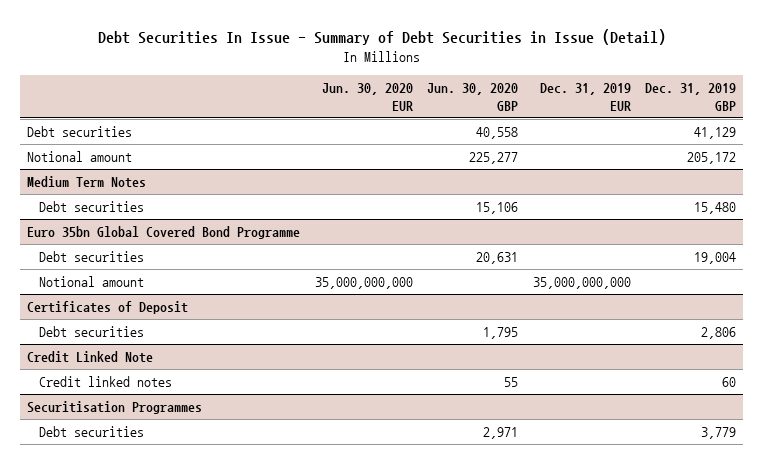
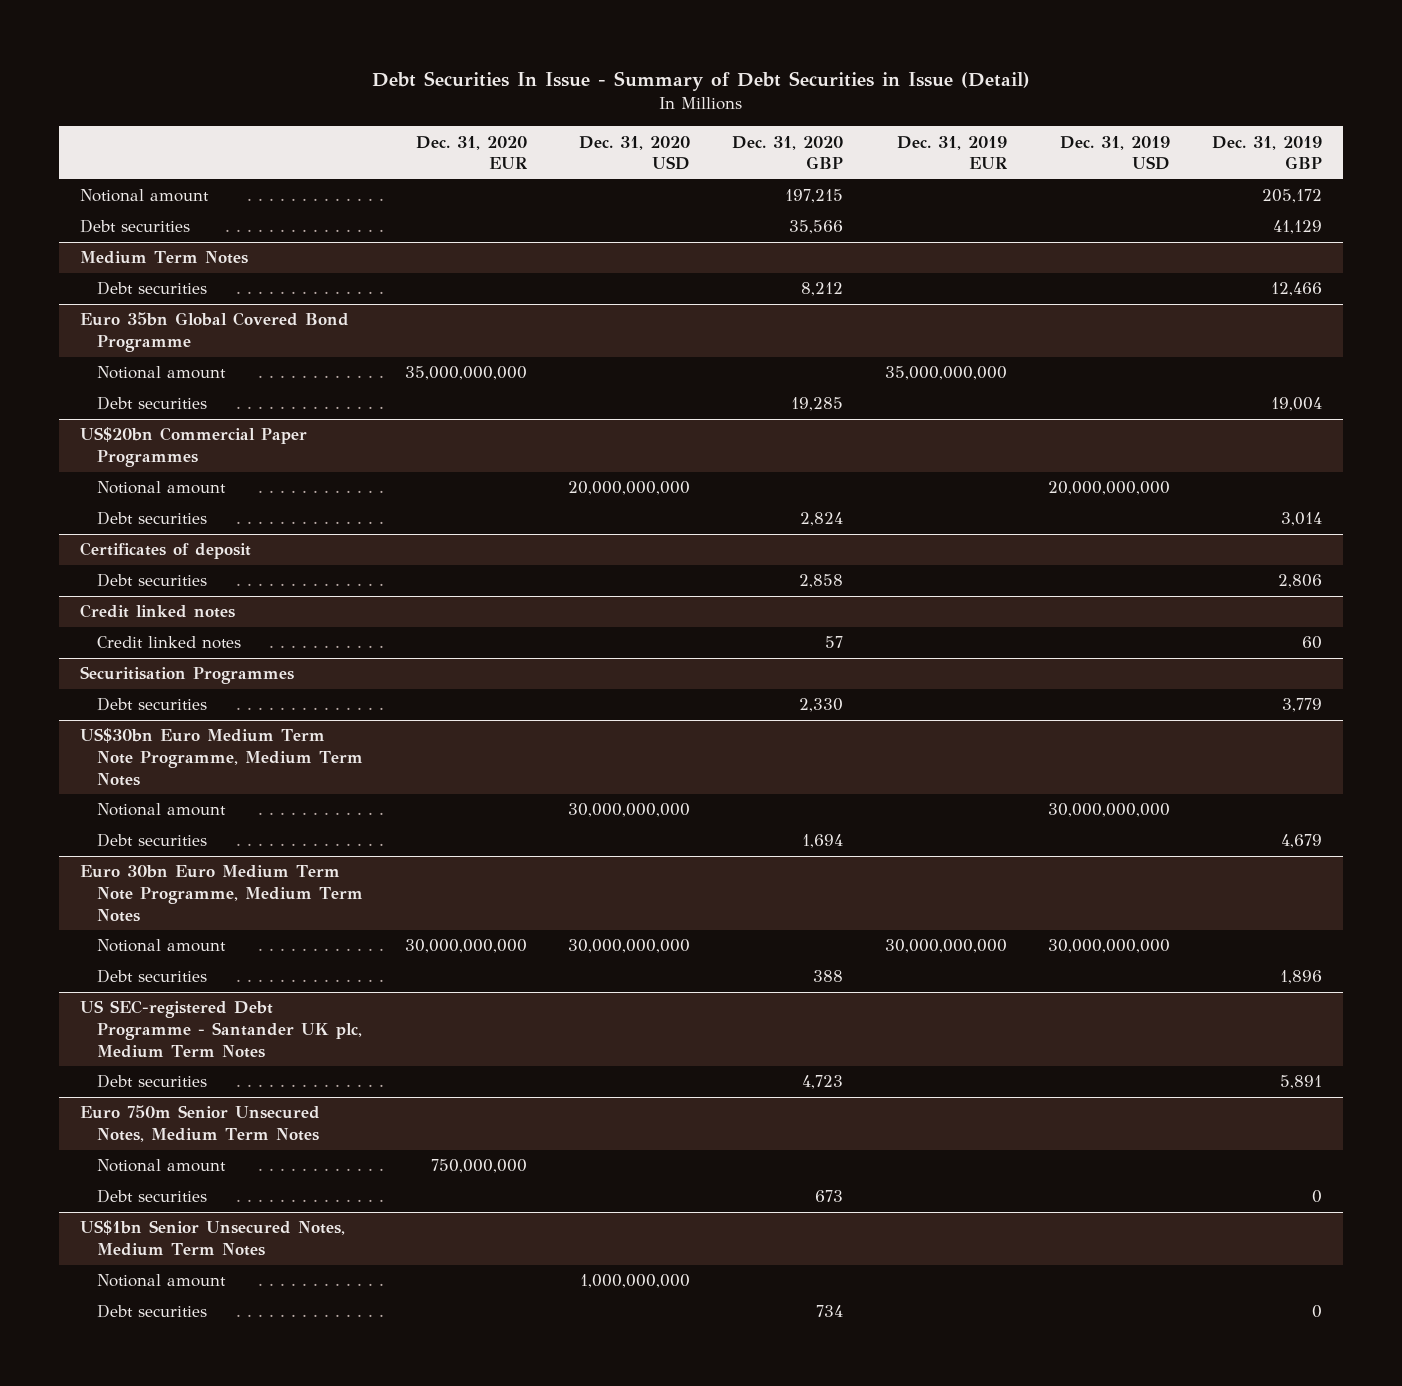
- | Jun. 30, 2020 EUR | Jun. 30, 2020 GBP | Dec. 31, 2019 EUR | Dec. 31, 2019 GBP
+ | Dec. 31, 2020 EUR | Dec. 31, 2020 USD | Dec. 31, 2020 GBP | Dec. 31, 2019 EUR | Dec. 31, 2019 USD | Dec. 31, 2019 GBP
moved down: Debt securities | | | 35,566 | | | 41,129
@ Medium Term Notes
- Debt securities | | 15,106 | | 15,480
+ Debt securities | | | 8,212 | | | 12,466
- Certificates of Deposit
@ Euro 35bn Global Covered Bond Programme
moved down: Debt securities | | | 19,285 | | | 19,004
+ US$20bn Commercial Paper Programmes
+ Notional amount | | 20,000,000,000 | | | 20,000,000,000 |
+ Debt securities | | | 2,824 | | | 3,014
+ Certificates of deposit
- Credit Linked Note
+ Credit linked notes
+ US$30bn Euro Medium Term Note Programme, Medium Term Notes
+ Notional amount | | 30,000,000,000 | | | 30,000,000,000 |
+ Debt securities | | | 1,694 | | | 4,679
+ Euro 30bn Euro Medium Term Note Programme, Medium Term Notes
+ Notional amount | 30,000,000,000 | 30,000,000,000 | | 30,000,000,000 | 30,000,000,000 |
+ Debt securities | | | 388 | | | 1,896
+ US SEC-registered Debt Programme - Santander UK plc, Medium Term Notes
+ Debt securities | | | 4,723 | | | 5,891
+ Euro 750m Senior Unsecured Notes, Medium Term Notes
+ Notional amount | 750,000,000 | | | | |
+ Debt securities | | | 673 | | | 0
+ US$1bn Senior Unsecured Notes, Medium Term Notes
+ Notional amount | | 1,000,000,000 | | | |
+ Debt securities | | | 734 | | | 0

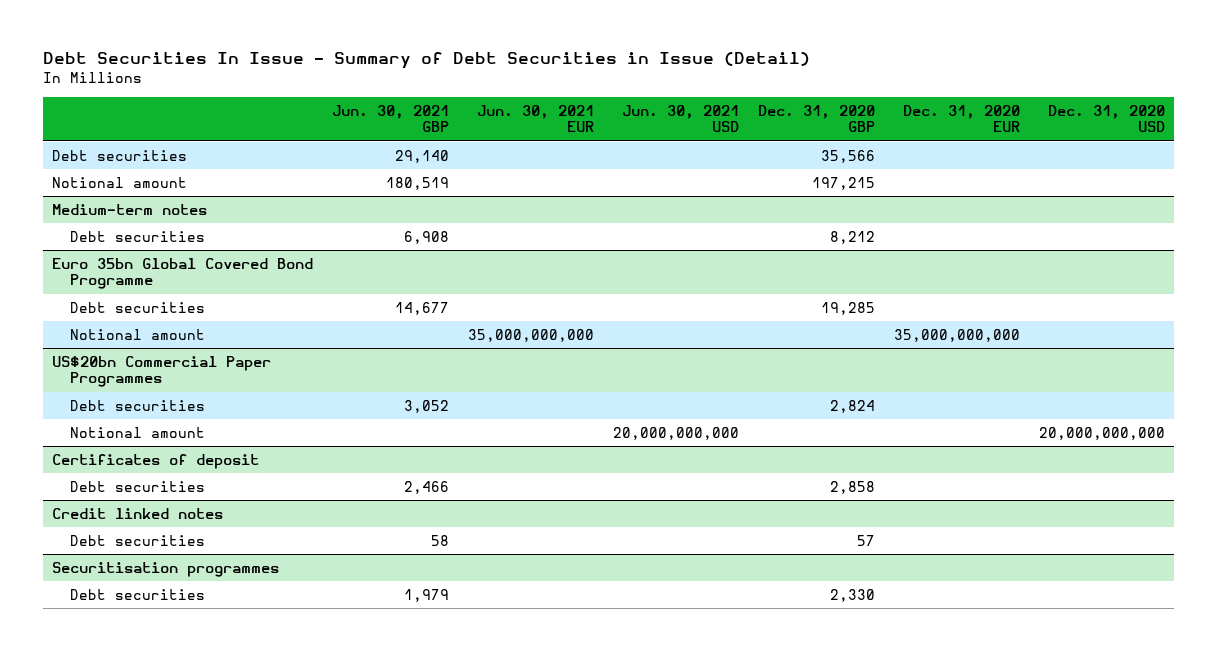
- | Dec. 31, 2020 EUR | Dec. 31, 2020 USD | Dec. 31, 2020 GBP | Dec. 31, 2019 EUR | Dec. 31, 2019 USD | Dec. 31, 2019 GBP
+ | Jun. 30, 2021 GBP | Jun. 30, 2021 EUR | Jun. 30, 2021 USD | Dec. 31, 2020 GBP | Dec. 31, 2020 EUR | Dec. 31, 2020 USD
- Medium Term Notes
moved down: Notional amount | 180,519 | | | 197,215 | |
+ Medium-term notes
@ Euro 35bn Global Covered Bond Programme
moved down: Notional amount | | 35,000,000,000 | | | 35,000,000,000 |
@ US$20bn Commercial Paper Programmes
moved down: Notional amount | | | 20,000,000,000 | | | 20,000,000,000
@ Credit linked notes
- Credit linked notes | | | 57 | | | 60
- Securitisation Programmes
@ Credit linked notes
+ Debt securities | 58 | | | 57 | |
+ Securitisation programmes
- US$30bn Euro Medium Term Note Programme, Medium Term Notes
- Notional amount | | 30,000,000,000 | | | 30,000,000,000 |
- Debt securities | | | 1,694 | | | 4,679
- Euro 30bn Euro Medium Term Note Programme, Medium Term Notes
- Notional amount | 30,000,000,000 | 30,000,000,000 | | 30,000,000,000 | 30,000,000,000 |
- Debt securities | | | 388 | | | 1,896
- US SEC-registered Debt Programme - Santander UK plc, Medium Term Notes
- Debt securities | | | 4,723 | | | 5,891
- Euro 750m Senior Unsecured Notes, Medium Term Notes
- Notional amount | 750,000,000 | | | | |
- Debt securities | | | 673 | | | 0
- US$1bn Senior Unsecured Notes, Medium Term Notes
- Notional amount | | 1,000,000,000 | | | |
- Debt securities | | | 734 | | | 0

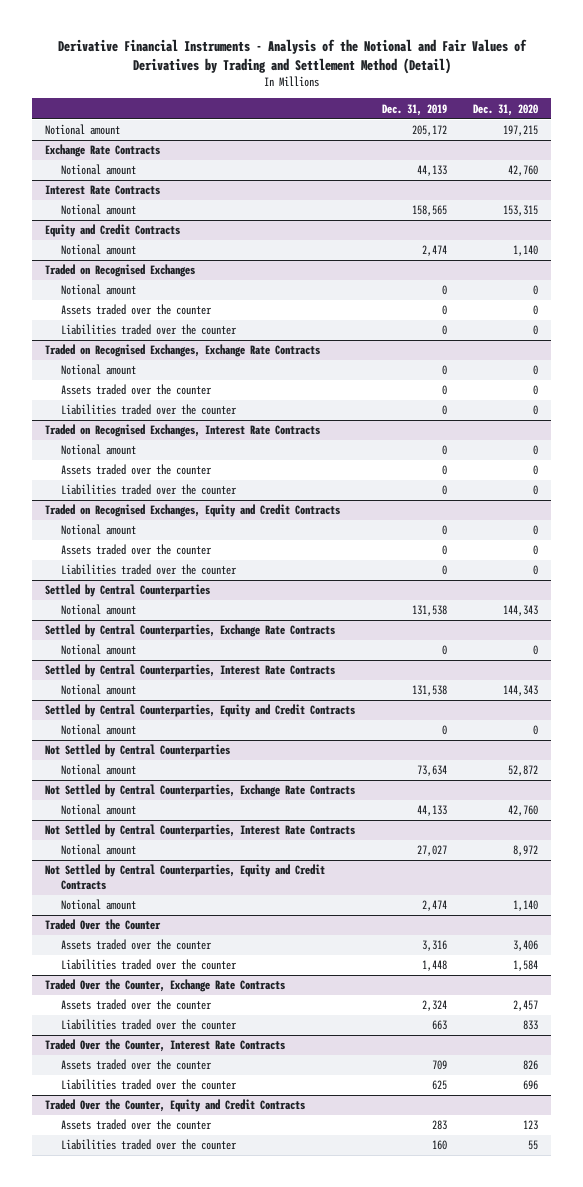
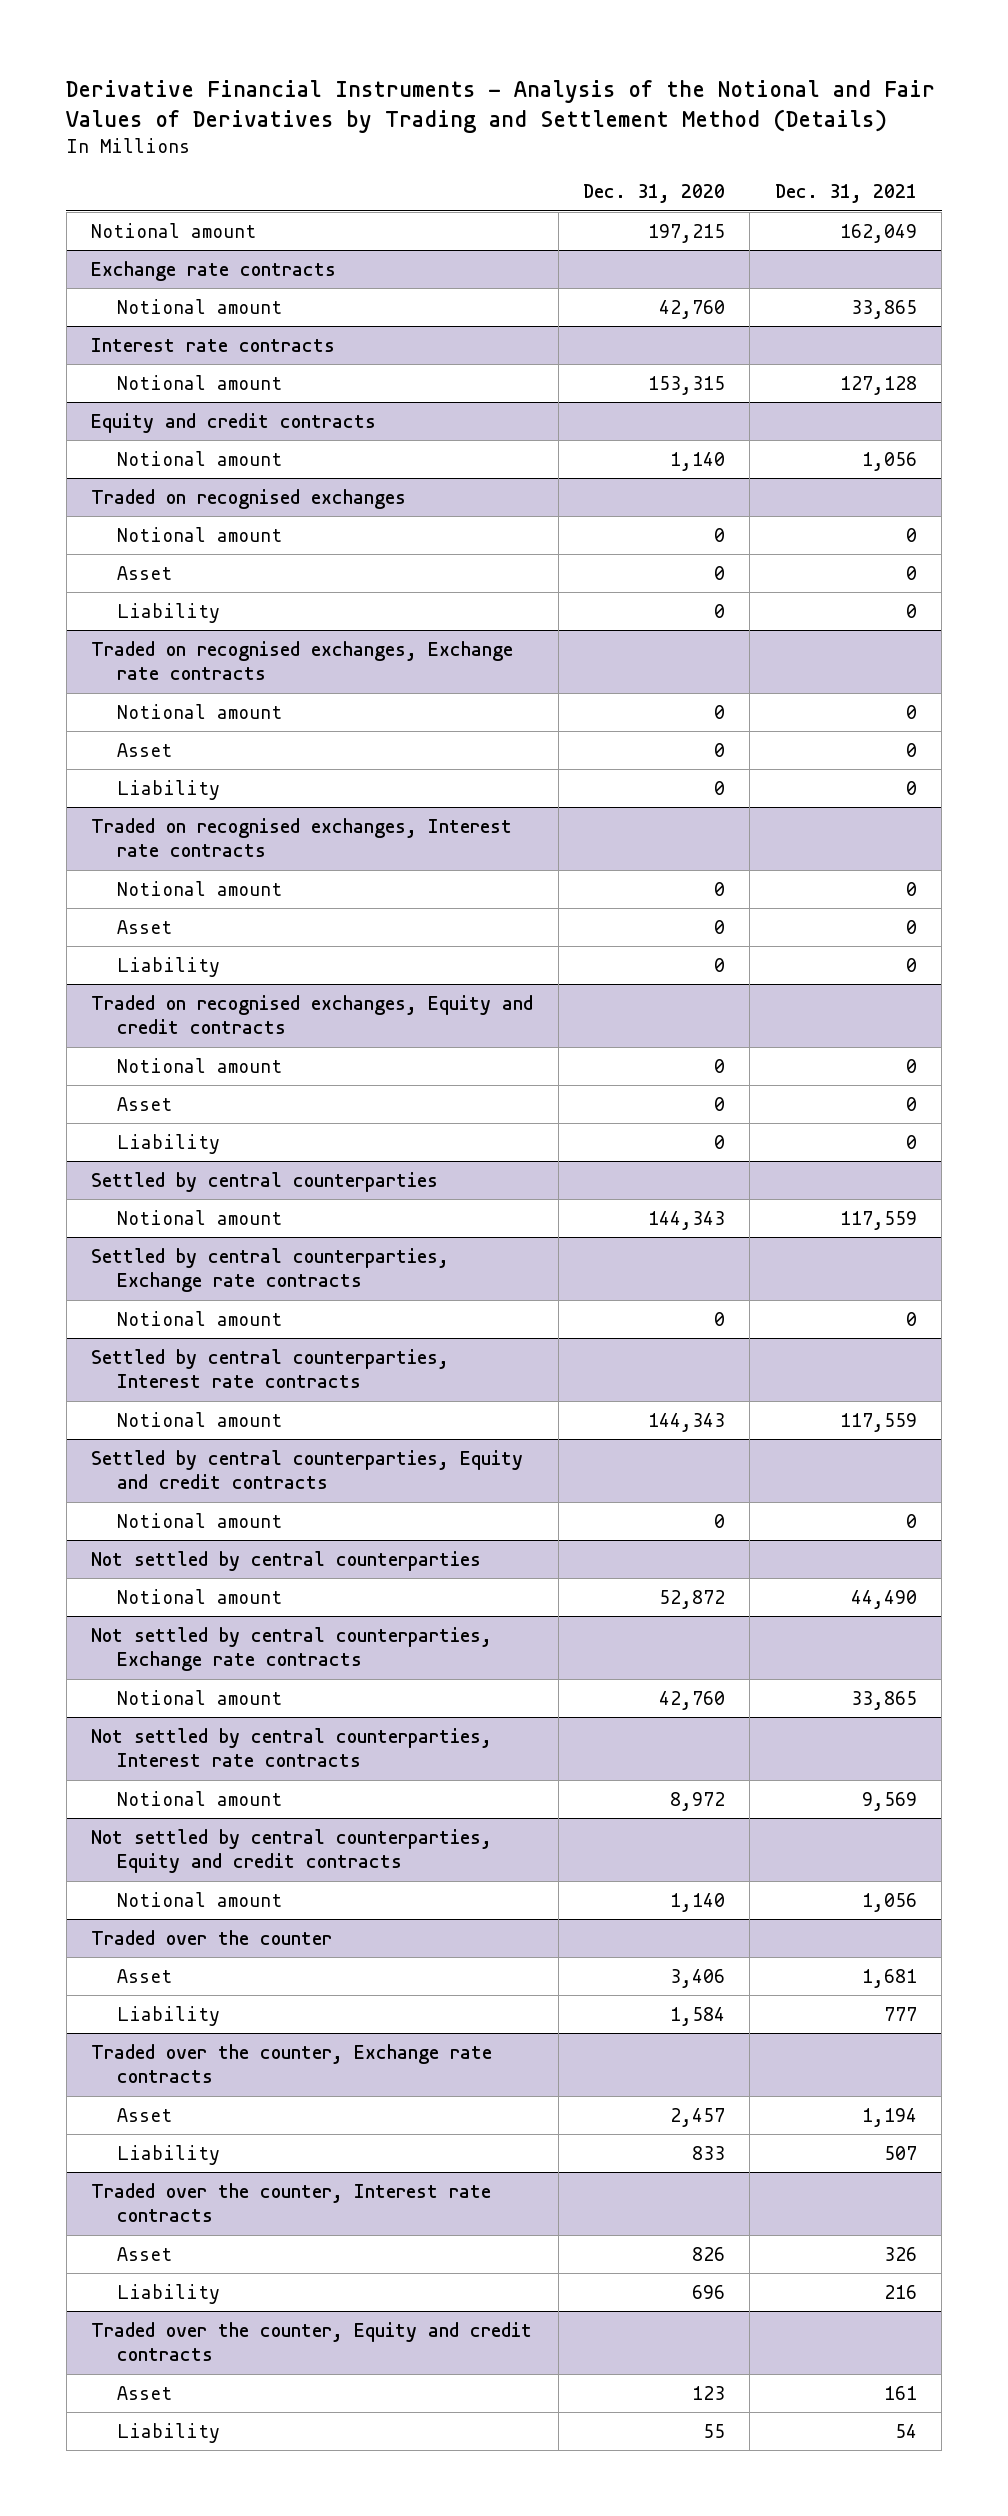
- Derivative Financial Instruments - Analysis of the Notional and Fair Values of Derivatives by Trading and Settlement Method (Detail)
+ Derivative Financial Instruments - Analysis of the Notional and Fair Values of Derivatives by Trading and Settlement Method (Details)
- | Dec. 31, 2019 | Dec. 31, 2020
+ | Dec. 31, 2020 | Dec. 31, 2021
- Exchange Rate Contracts
+ Exchange rate contracts
- Interest Rate Contracts
+ Interest rate contracts
- Equity and Credit Contracts
+ Equity and credit contracts
- Traded on Recognised Exchanges
+ Traded on recognised exchanges
- Assets traded over the counter | 0 | 0
- Liabilities traded over the counter | 0 | 0
- Traded on Recognised Exchanges, Exchange Rate Contracts
+ Asset | 0 | 0
+ Liability | 0 | 0
+ Traded on recognised exchanges, Exchange rate contracts
- Assets traded over the counter | 0 | 0
- Liabilities traded over the counter | 0 | 0
- Traded on Recognised Exchanges, Interest Rate Contracts
+ Asset | 0 | 0
+ Liability | 0 | 0
+ Traded on recognised exchanges, Interest rate contracts
- Assets traded over the counter | 0 | 0
- Liabilities traded over the counter | 0 | 0
- Traded on Recognised Exchanges, Equity and Credit Contracts
+ Asset | 0 | 0
+ Liability | 0 | 0
+ Traded on recognised exchanges, Equity and credit contracts
- Assets traded over the counter | 0 | 0
- Liabilities traded over the counter | 0 | 0
- Settled by Central Counterparties
+ Asset | 0 | 0
+ Liability | 0 | 0
+ Settled by central counterparties
- Settled by Central Counterparties, Exchange Rate Contracts
+ Settled by central counterparties, Exchange rate contracts
- Settled by Central Counterparties, Interest Rate Contracts
+ Settled by central counterparties, Interest rate contracts
- Settled by Central Counterparties, Equity and Credit Contracts
+ Settled by central counterparties, Equity and credit contracts
- Not Settled by Central Counterparties
+ Not settled by central counterparties
- Not Settled by Central Counterparties, Exchange Rate Contracts
+ Not settled by central counterparties, Exchange rate contracts
- Not Settled by Central Counterparties, Interest Rate Contracts
+ Not settled by central counterparties, Interest rate contracts
- Not Settled by Central Counterparties, Equity and Credit Contracts
+ Not settled by central counterparties, Equity and credit contracts
- Traded Over the Counter
- Assets traded over the counter | 3,316 | 3,406
- Liabilities traded over the counter | 1,448 | 1,584
- Traded Over the Counter, Exchange Rate Contracts
- Assets traded over the counter | 2,324 | 2,457
- Liabilities traded over the counter | 663 | 833
- Traded Over the Counter, Interest Rate Contracts
- Assets traded over the counter | 709 | 826
- Liabilities traded over the counter | 625 | 696
- Traded Over the Counter, Equity and Credit Contracts
- Assets traded over the counter | 283 | 123
- Liabilities traded over the counter | 160 | 55
+ Traded over the counter
+ Asset | 3,406 | 1,681
+ Liability | 1,584 | 777
+ Traded over the counter, Exchange rate contracts
+ Asset | 2,457 | 1,194
+ Liability | 833 | 507
+ Traded over the counter, Interest rate contracts
+ Asset | 826 | 326
+ Liability | 696 | 216
+ Traded over the counter, Equity and credit contracts
+ Asset | 123 | 161
+ Liability | 55 | 54

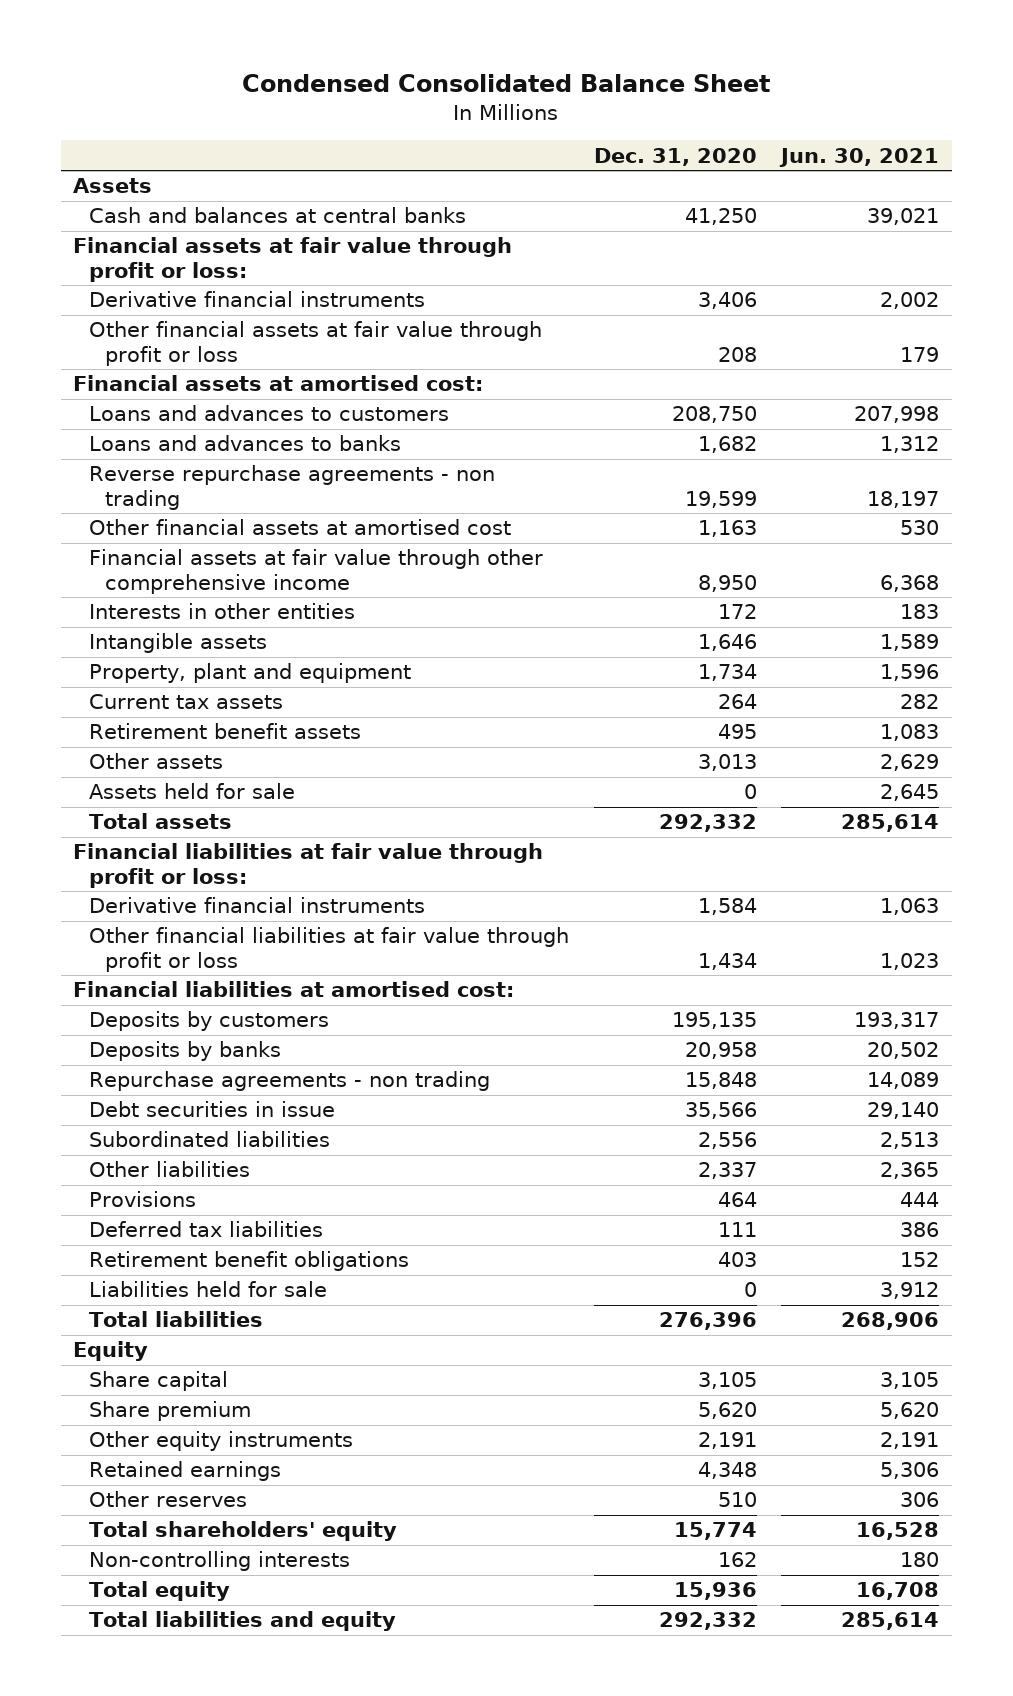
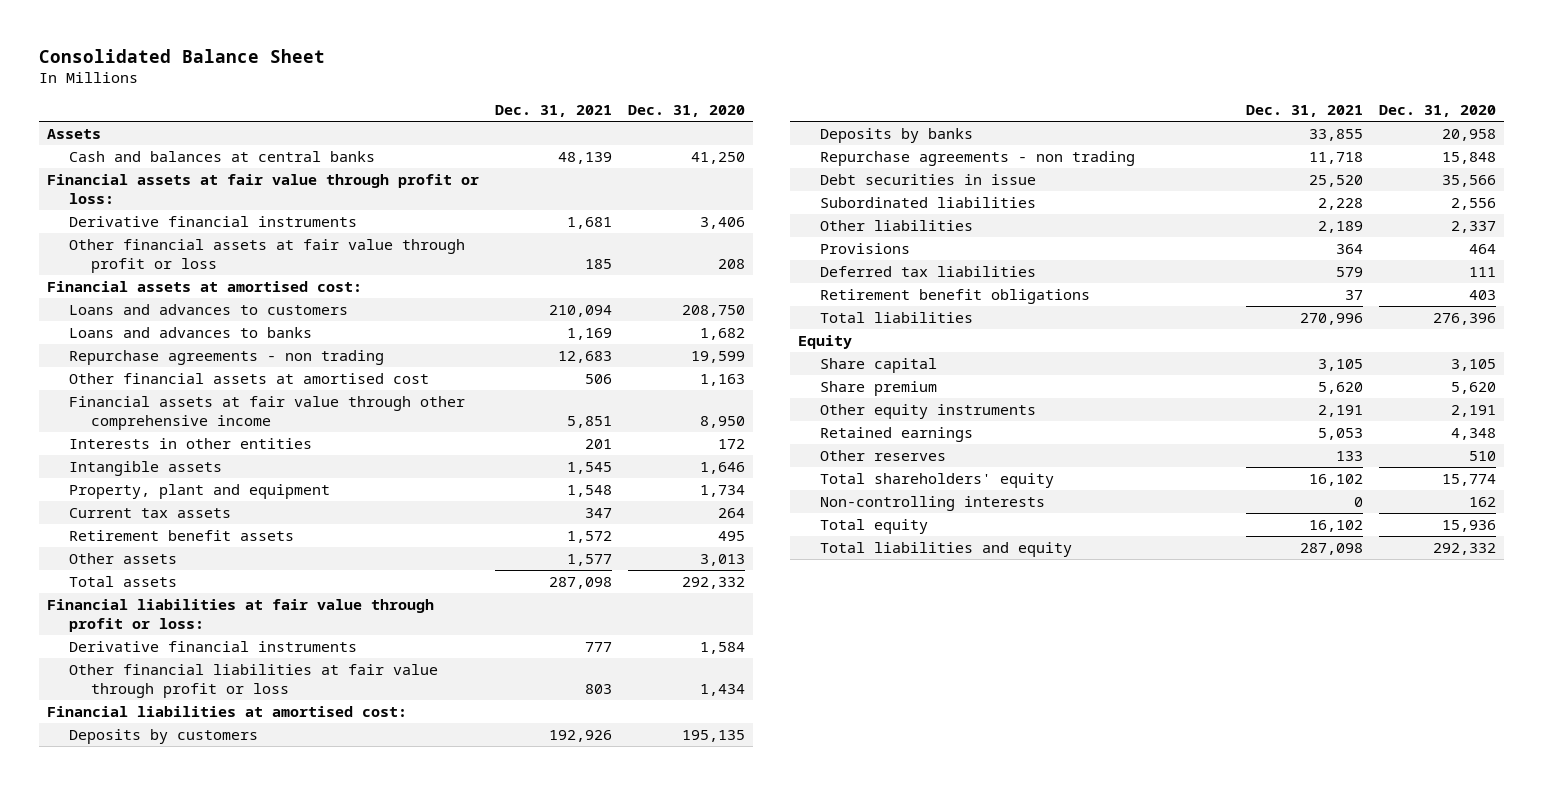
- Condensed Consolidated Balance Sheet
+ Consolidated Balance Sheet
- | Dec. 31, 2020 | Jun. 30, 2021
+ | Dec. 31, 2021 | Dec. 31, 2020
- Reverse repurchase agreements - non trading | 19,599 | 18,197
+ Repurchase agreements - non trading | 12,683 | 19,599
- Assets held for sale | 0 | 2,645
- Liabilities held for sale | 0 | 3,912

